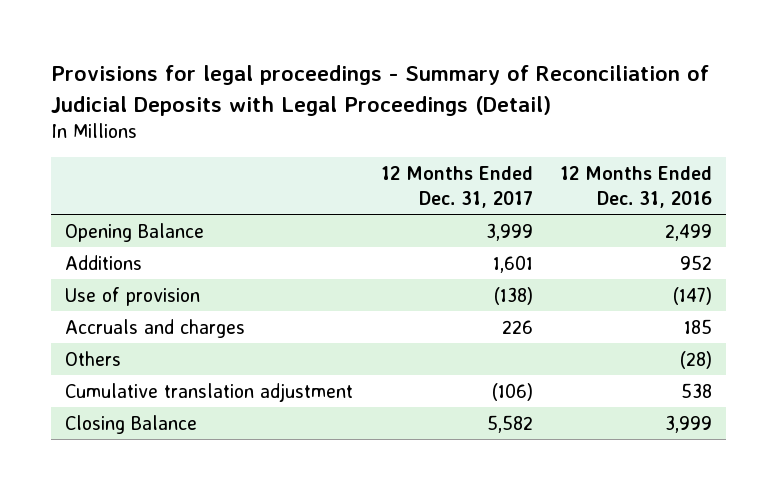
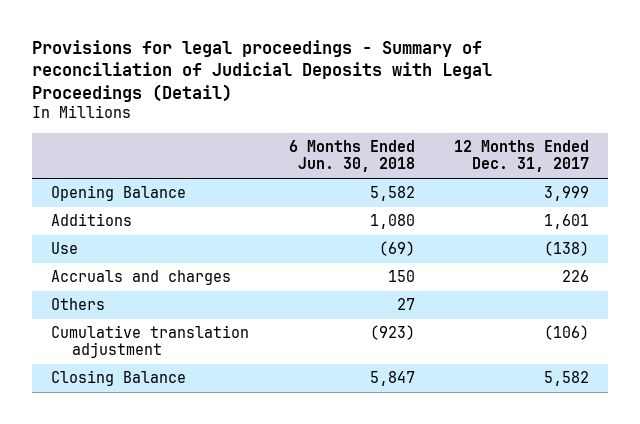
- Provisions for legal proceedings - Summary of Reconciliation of Judicial Deposits with Legal Proceedings (Detail)
+ Provisions for legal proceedings - Summary of reconciliation of Judicial Deposits with Legal Proceedings (Detail)
- | 12 Months Ended Dec. 31, 2017 | 12 Months Ended Dec. 31, 2016
+ | 6 Months Ended Jun. 30, 2018 | 12 Months Ended Dec. 31, 2017
- Use of provision | (138) | (147)
+ Use | (69) | (138)

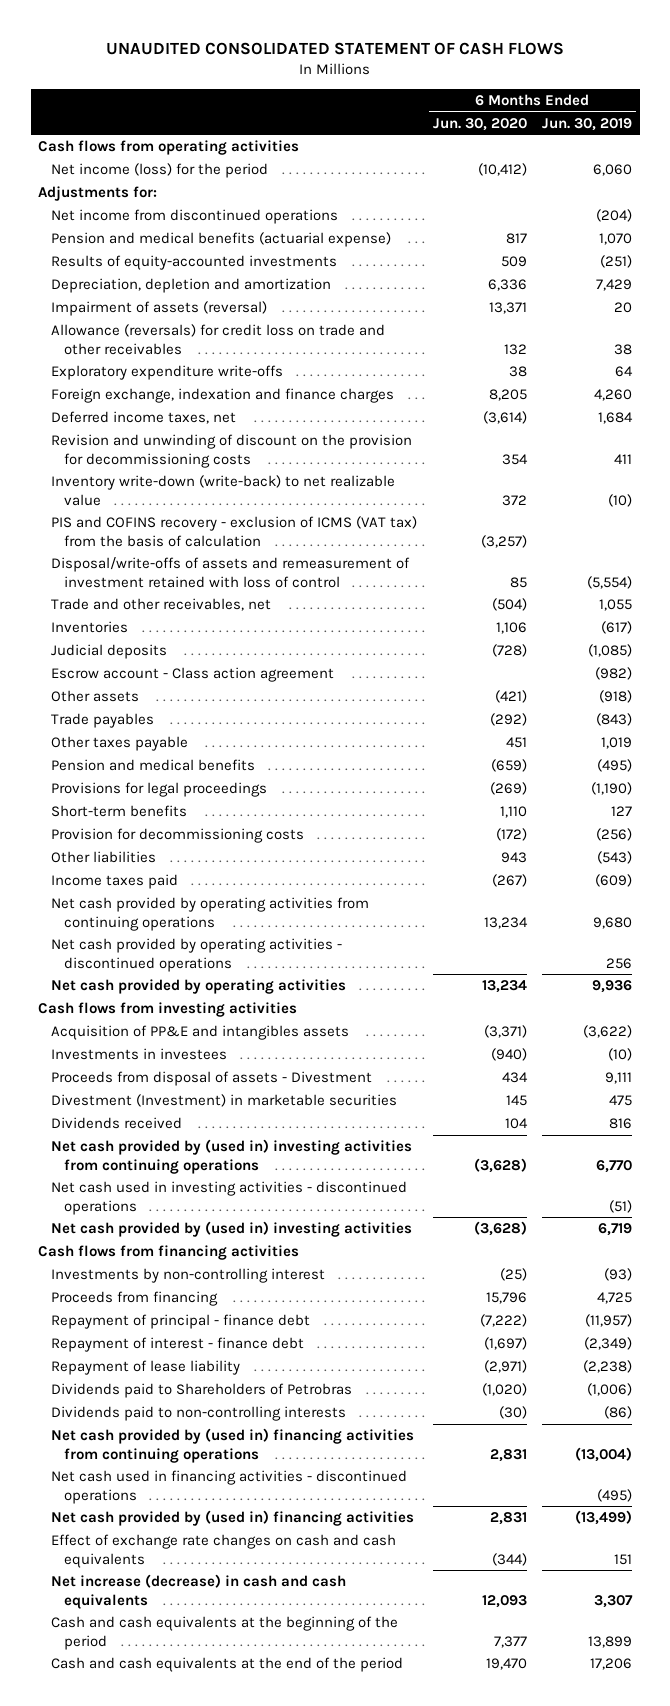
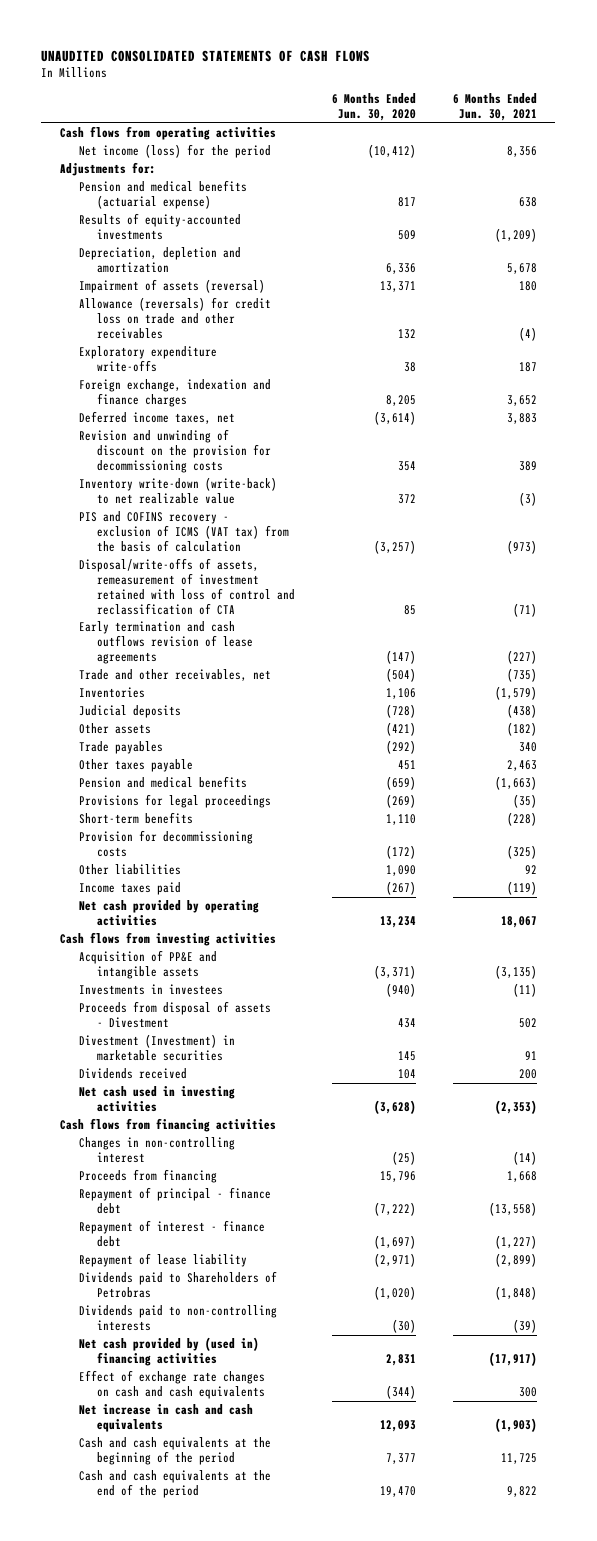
- UNAUDITED CONSOLIDATED STATEMENT OF CASH FLOWS
+ UNAUDITED CONSOLIDATED STATEMENTS OF CASH FLOWS
- | 6 Months Ended Jun. 30, 2020 | 6 Months Ended Jun. 30, 2019
+ | 6 Months Ended Jun. 30, 2020 | 6 Months Ended Jun. 30, 2021
- Net income from discontinued operations | | (204)
- Disposal/write-offs of assets and remeasurement of investment retained with loss of control | 85 | (5,554)
+ Disposal/write-offs of assets, remeasurement of investment retained with loss of control and reclassification of CTA | 85 | (71)
+ Early termination and cash outflows revision of lease agreements | (147) | (227)
- Escrow account - Class action agreement | | (982)
- Other liabilities | 943 | (543)
+ Other liabilities | 1,090 | 92
- Net cash provided by operating activities from continuing operations | 13,234 | 9,680
- Net cash provided by operating activities - discontinued operations | | 256
- Acquisition of PP&E and intangibles assets | (3,371) | (3,622)
+ Acquisition of PP&E and intangible assets | (3,371) | (3,135)
- Net cash provided by (used in) investing activities from continuing operations | (3,628) | 6,770
- Net cash used in investing activities - discontinued operations | | (51)
- Net cash provided by (used in) investing activities | (3,628) | 6,719
+ Net cash used in investing activities | (3,628) | (2,353)
- Investments by non-controlling interest | (25) | (93)
+ Changes in non-controlling interest | (25) | (14)
- Net cash provided by (used in) financing activities from continuing operations | 2,831 | (13,004)
- Net cash used in financing activities - discontinued operations | | (495)
- Net increase (decrease) in cash and cash equivalents | 12,093 | 3,307
+ Net increase in cash and cash equivalents | 12,093 | (1,903)

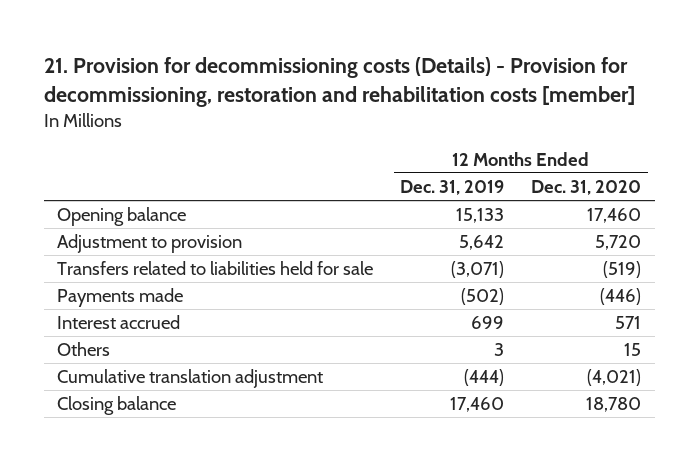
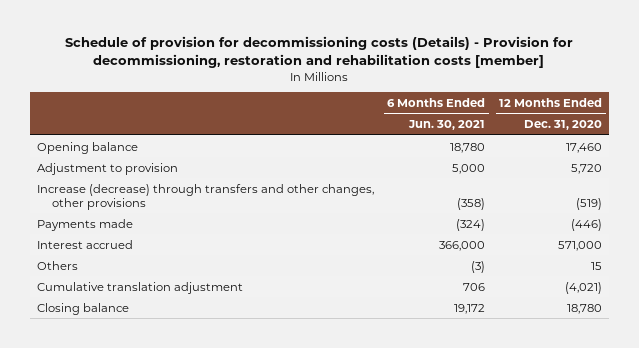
- 21. Provision for decommissioning costs (Details) - Provision for decommissioning, restoration and rehabilitation costs [member]
+ Schedule of provision for decommissioning costs (Details) - Provision for decommissioning, restoration and rehabilitation costs [member]
- | 12 Months Ended Dec. 31, 2019 | 12 Months Ended Dec. 31, 2020
+ | 6 Months Ended Jun. 30, 2021 | 12 Months Ended Dec. 31, 2020
- Transfers related to liabilities held for sale | (3,071) | (519)
+ Increase (decrease) through transfers and other changes, other provisions | (358) | (519)
- Interest accrued | 699 | 571
+ Interest accrued | 366,000 | 571,000

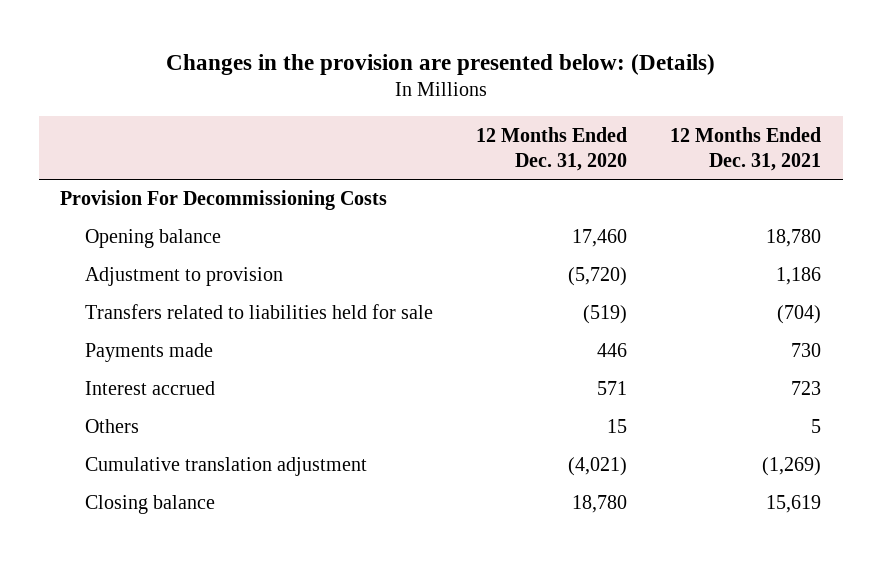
- Schedule of provision for decommissioning costs (Details) - Provision for decommissioning, restoration and rehabilitation costs [member]
+ Changes in the provision are presented below: (Details)
- | 6 Months Ended Jun. 30, 2021 | 12 Months Ended Dec. 31, 2020
+ | 12 Months Ended Dec. 31, 2020 | 12 Months Ended Dec. 31, 2021
+ Provision For Decommissioning Costs
- Adjustment to provision | 5,000 | 5,720
- Increase (decrease) through transfers and other changes, other provisions | (358) | (519)
- Payments made | (324) | (446)
- Interest accrued | 366,000 | 571,000
+ Adjustment to provision | (5,720) | 1,186
+ Transfers related to liabilities held for sale | (519) | (704)
+ Payments made | 446 | 730
+ Interest accrued | 571 | 723

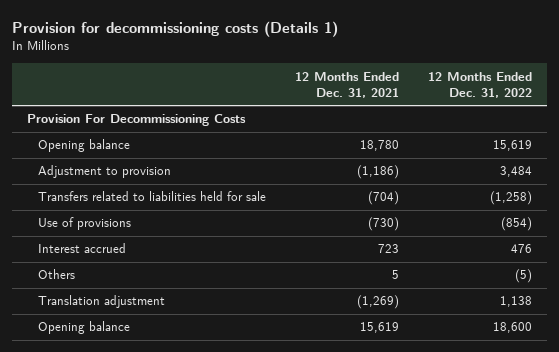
- Changes in the provision are presented below: (Details)
+ Provision for decommissioning costs (Details 1)
- | 12 Months Ended Dec. 31, 2020 | 12 Months Ended Dec. 31, 2021
+ | 12 Months Ended Dec. 31, 2021 | 12 Months Ended Dec. 31, 2022
- Adjustment to provision | (5,720) | 1,186
+ Adjustment to provision | (1,186) | 3,484
- Payments made | 446 | 730
+ Use of provisions | (730) | (854)
- Cumulative translation adjustment | (4,021) | (1,269)
- Closing balance | 18,780 | 15,619
+ Translation adjustment | (1,269) | 1,138
+ Opening balance | 15,619 | 18,600

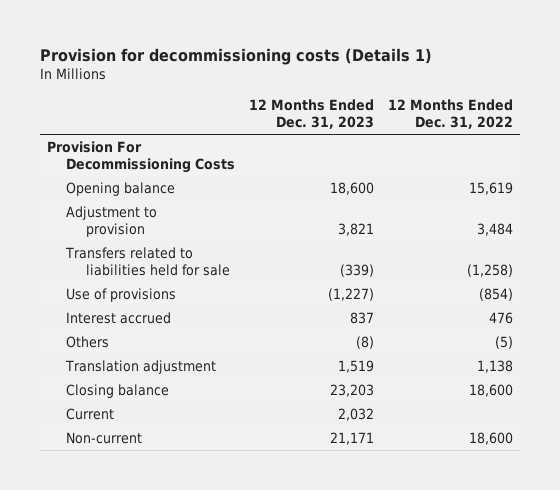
- | 12 Months Ended Dec. 31, 2021 | 12 Months Ended Dec. 31, 2022
+ | 12 Months Ended Dec. 31, 2023 | 12 Months Ended Dec. 31, 2022
- Opening balance | 15,619 | 18,600
+ Closing balance | 23,203 | 18,600
+ Current | 2,032 |
+ Non-current | 21,171 | 18,600

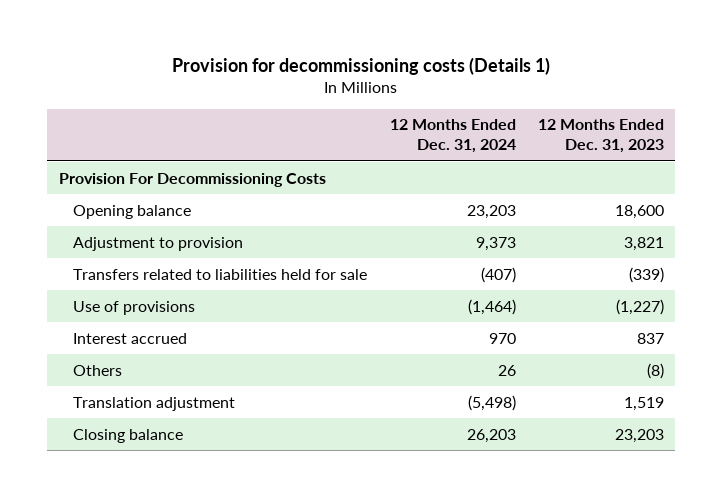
- | 12 Months Ended Dec. 31, 2023 | 12 Months Ended Dec. 31, 2022
+ | 12 Months Ended Dec. 31, 2024 | 12 Months Ended Dec. 31, 2023
- Current | 2,032 |
- Non-current | 21,171 | 18,600

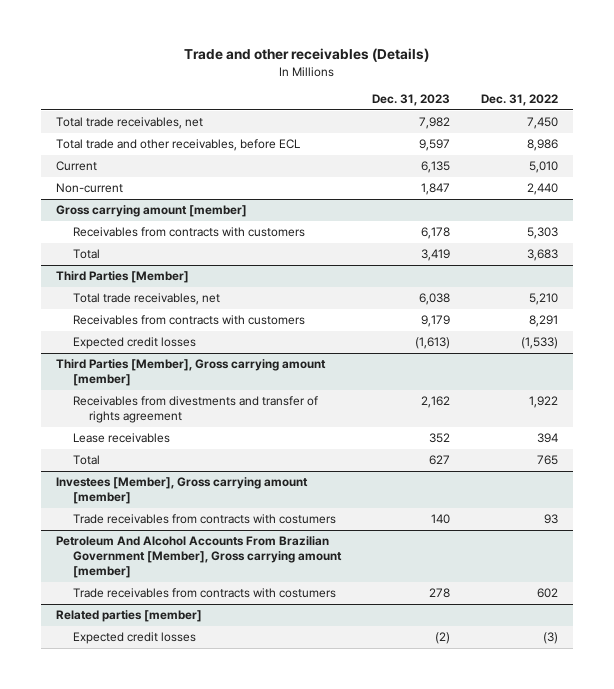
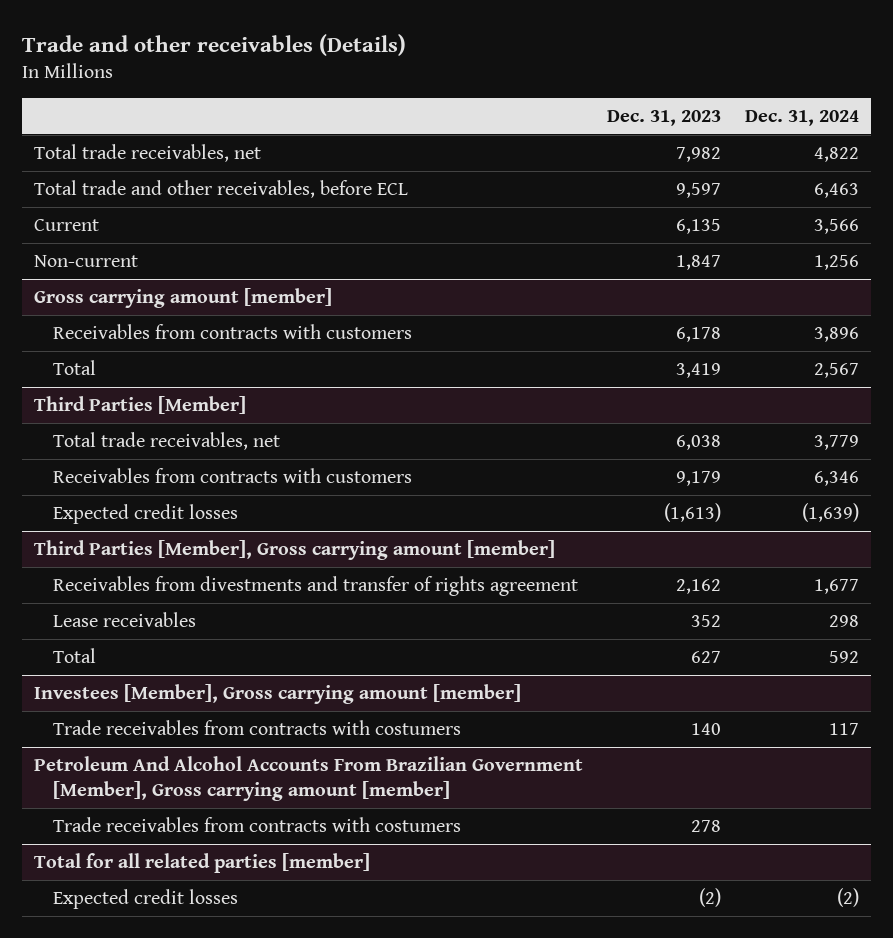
- | Dec. 31, 2023 | Dec. 31, 2022
+ | Dec. 31, 2023 | Dec. 31, 2024
- Related parties [member]
+ Total for all related parties [member]

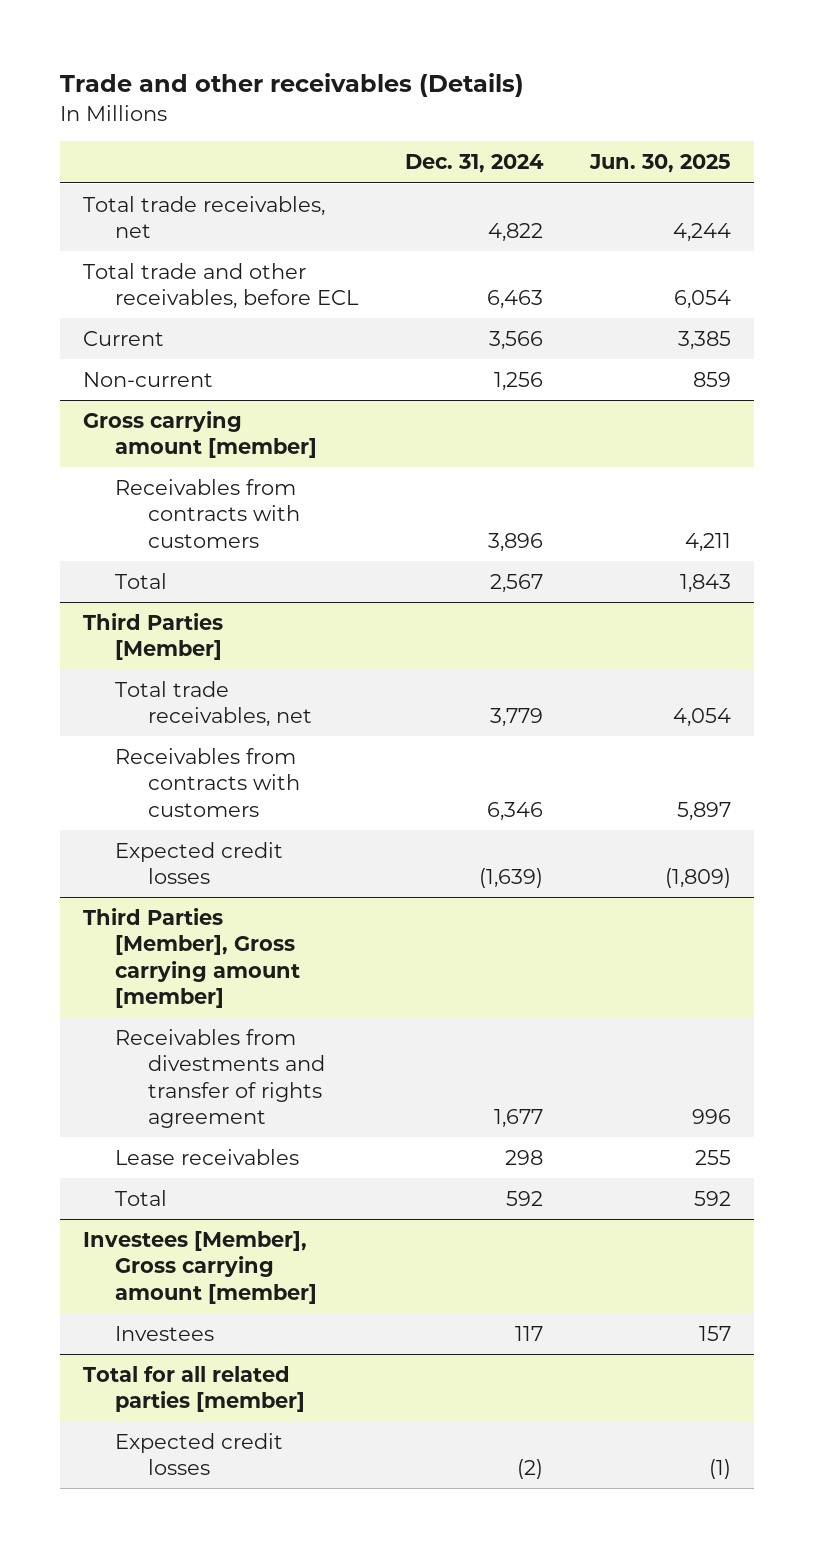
- | Dec. 31, 2023 | Dec. 31, 2024
+ | Dec. 31, 2024 | Jun. 30, 2025
@ Investees [Member], Gross carrying amount [member]
- Trade receivables from contracts with costumers | 140 | 117
- Petroleum And Alcohol Accounts From Brazilian Government [Member], Gross carrying amount [member]
- Trade receivables from contracts with costumers | 278 |
@ Investees [Member], Gross carrying amount [member]
+ Investees | 117 | 157

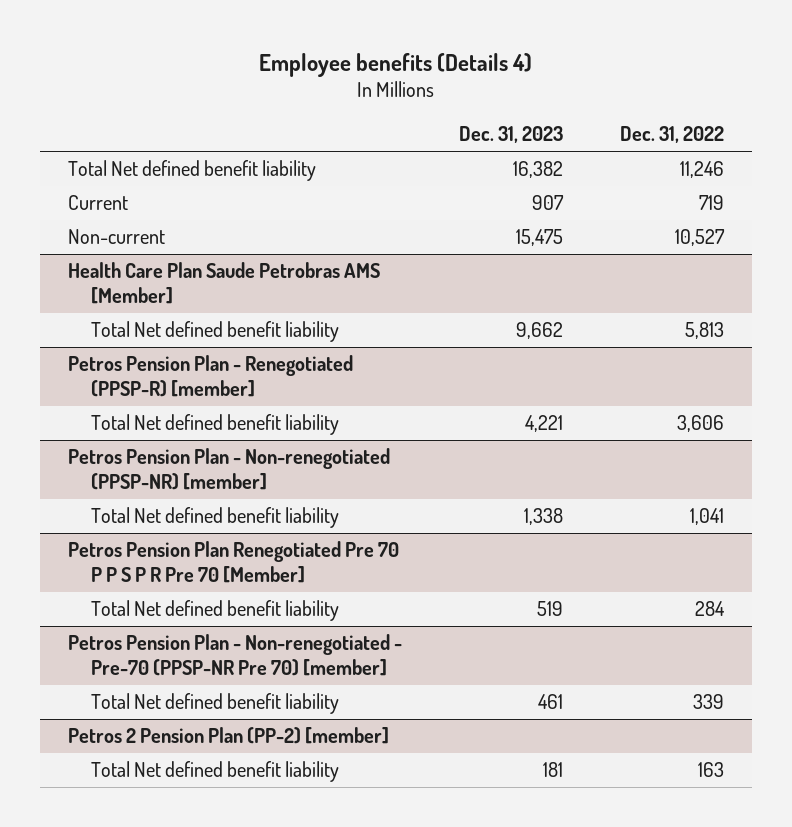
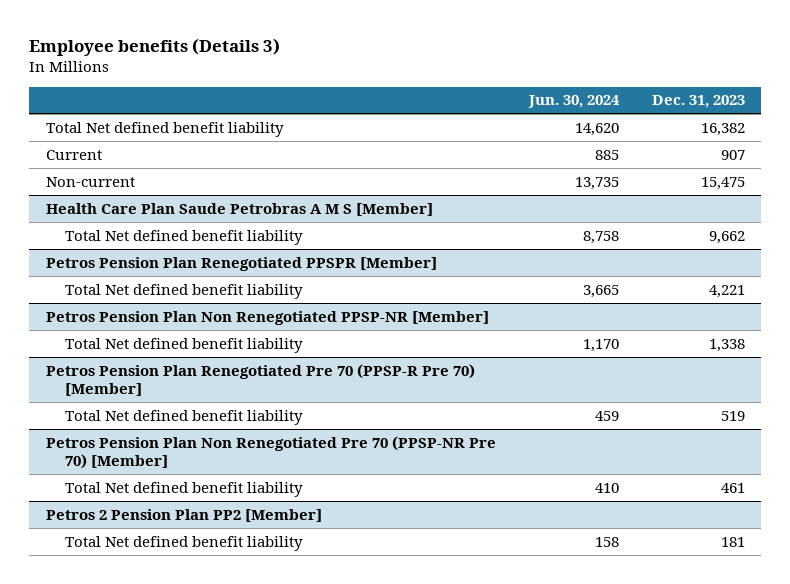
- Employee benefits (Details 4)
+ Employee benefits (Details 3)
- | Dec. 31, 2023 | Dec. 31, 2022
+ | Jun. 30, 2024 | Dec. 31, 2023
- Health Care Plan Saude Petrobras AMS [Member]
+ Health Care Plan Saude Petrobras A M S [Member]
- Petros Pension Plan - Renegotiated (PPSP-R) [member]
+ Petros Pension Plan Renegotiated PPSPR [Member]
- Petros Pension Plan - Non-renegotiated (PPSP-NR) [member]
+ Petros Pension Plan Non Renegotiated PPSP-NR [Member]
- Petros Pension Plan Renegotiated Pre 70 P P S P R Pre 70 [Member]
+ Petros Pension Plan Renegotiated Pre 70 (PPSP-R Pre 70) [Member]
- Petros Pension Plan - Non-renegotiated - Pre-70 (PPSP-NR Pre 70) [member]
+ Petros Pension Plan Non Renegotiated Pre 70 (PPSP-NR Pre 70) [Member]
- Petros 2 Pension Plan (PP-2) [member]
+ Petros 2 Pension Plan PP2 [Member]

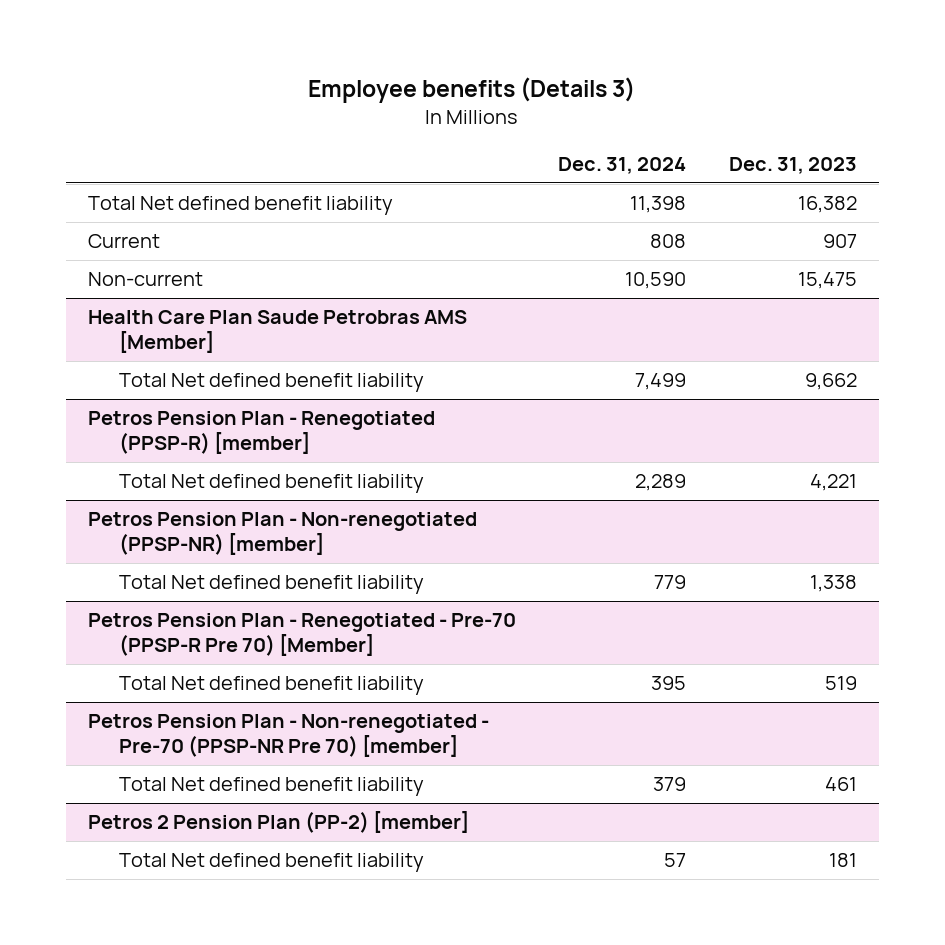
- | Jun. 30, 2024 | Dec. 31, 2023
+ | Dec. 31, 2024 | Dec. 31, 2023
- Health Care Plan Saude Petrobras A M S [Member]
+ Health Care Plan Saude Petrobras AMS [Member]
- Petros Pension Plan Renegotiated PPSPR [Member]
+ Petros Pension Plan - Renegotiated (PPSP-R) [member]
- Petros Pension Plan Non Renegotiated PPSP-NR [Member]
+ Petros Pension Plan - Non-renegotiated (PPSP-NR) [member]
- Petros Pension Plan Renegotiated Pre 70 (PPSP-R Pre 70) [Member]
+ Petros Pension Plan - Renegotiated - Pre-70 (PPSP-R Pre 70) [Member]
- Petros Pension Plan Non Renegotiated Pre 70 (PPSP-NR Pre 70) [Member]
+ Petros Pension Plan - Non-renegotiated - Pre-70 (PPSP-NR Pre 70) [member]
- Petros 2 Pension Plan PP2 [Member]
+ Petros 2 Pension Plan (PP-2) [member]

